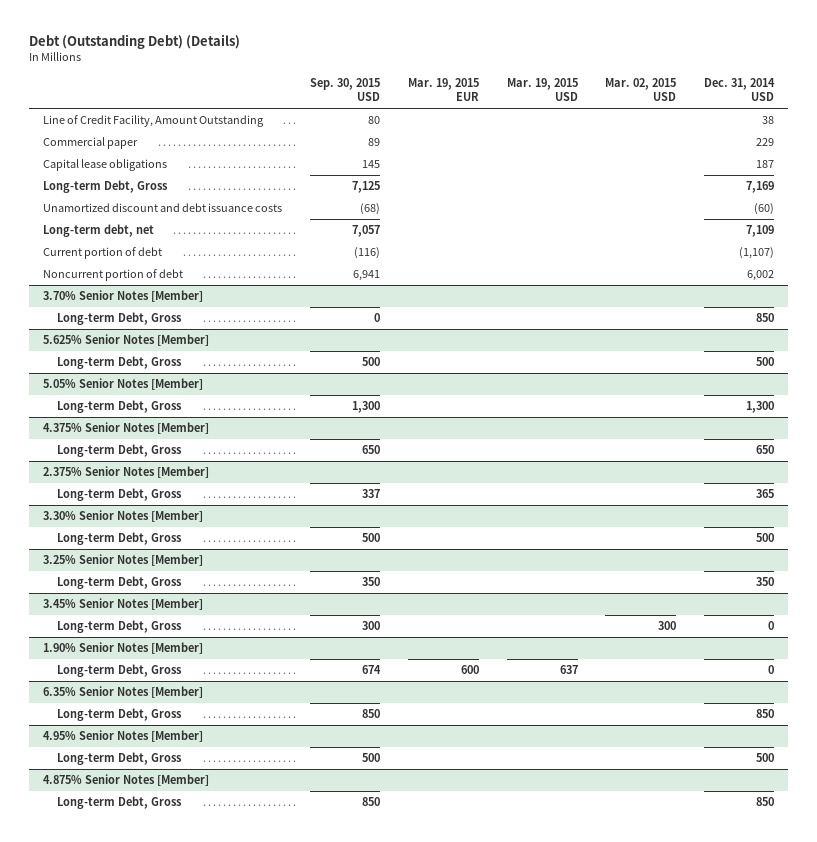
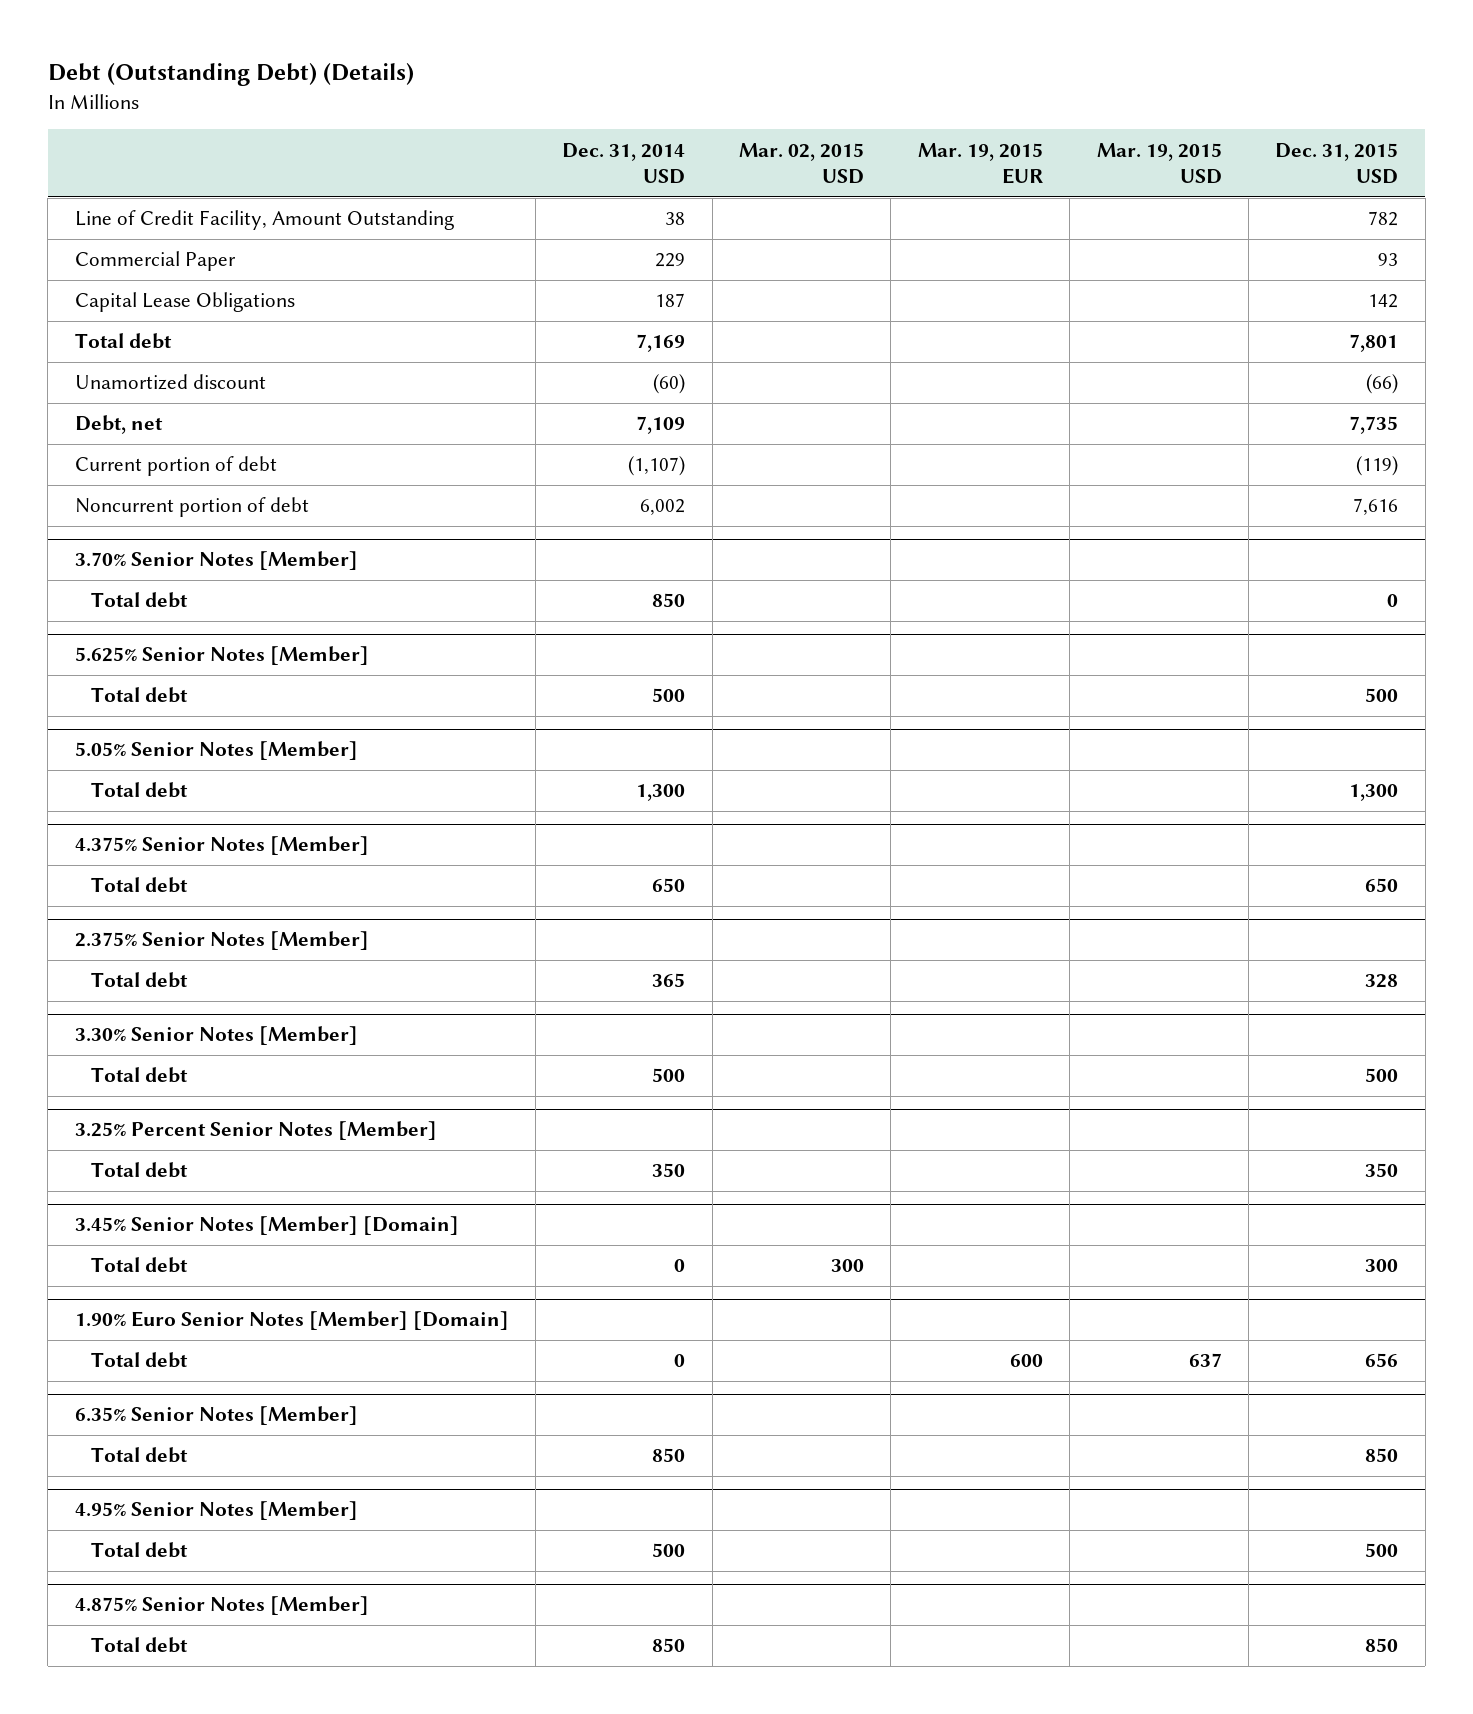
- | Sep. 30, 2015 USD | Mar. 19, 2015 EUR | Mar. 19, 2015 USD | Mar. 02, 2015 USD | Dec. 31, 2014 USD
+ | Dec. 31, 2014 USD | Mar. 02, 2015 USD | Mar. 19, 2015 EUR | Mar. 19, 2015 USD | Dec. 31, 2015 USD
- Commercial paper | 89 | | | | 229
- Capital lease obligations | 145 | | | | 187
- Long-term Debt, Gross | 7,125 | | | | 7,169
- Unamortized discount and debt issuance costs | (68) | | | | (60)
- Long-term debt, net | 7,057 | | | | 7,109
+ Commercial Paper | 229 | | | | 93
+ Capital Lease Obligations | 187 | | | | 142
+ Total debt | 7,169 | | | | 7,801
+ Unamortized discount | (60) | | | | (66)
+ Debt, net | 7,109 | | | | 7,735
@ 3.70% Senior Notes [Member]
- Long-term Debt, Gross | 0 | | | | 850
+ Total debt | 850 | | | | 0
@ 5.625% Senior Notes [Member]
- Long-term Debt, Gross | 500 | | | | 500
+ Total debt | 500 | | | | 500
@ 5.05% Senior Notes [Member]
- Long-term Debt, Gross | 1,300 | | | | 1,300
+ Total debt | 1,300 | | | | 1,300
@ 4.375% Senior Notes [Member]
- Long-term Debt, Gross | 650 | | | | 650
+ Total debt | 650 | | | | 650
@ 2.375% Senior Notes [Member]
- Long-term Debt, Gross | 337 | | | | 365
+ Total debt | 365 | | | | 328
@ 3.30% Senior Notes [Member]
- Long-term Debt, Gross | 500 | | | | 500
- 3.25% Senior Notes [Member]
- Long-term Debt, Gross | 350 | | | | 350
- 3.45% Senior Notes [Member]
- Long-term Debt, Gross | 300 | | | 300 | 0
- 1.90% Senior Notes [Member]
- Long-term Debt, Gross | 674 | 600 | 637 | | 0
@ 3.30% Senior Notes [Member]
+ Total debt | 500 | | | | 500
+ 3.25% Percent Senior Notes [Member]
+ Total debt | 350 | | | | 350
+ 3.45% Senior Notes [Member] [Domain]
+ Total debt | 0 | 300 | | | 300
+ 1.90% Euro Senior Notes [Member] [Domain]
+ Total debt | 0 | | 600 | 637 | 656
@ 6.35% Senior Notes [Member]
- Long-term Debt, Gross | 850 | | | | 850
+ Total debt | 850 | | | | 850
@ 4.95% Senior Notes [Member]
- Long-term Debt, Gross | 500 | | | | 500
+ Total debt | 500 | | | | 500
@ 4.875% Senior Notes [Member]
- Long-term Debt, Gross | 850 | | | | 850
+ Total debt | 850 | | | | 850

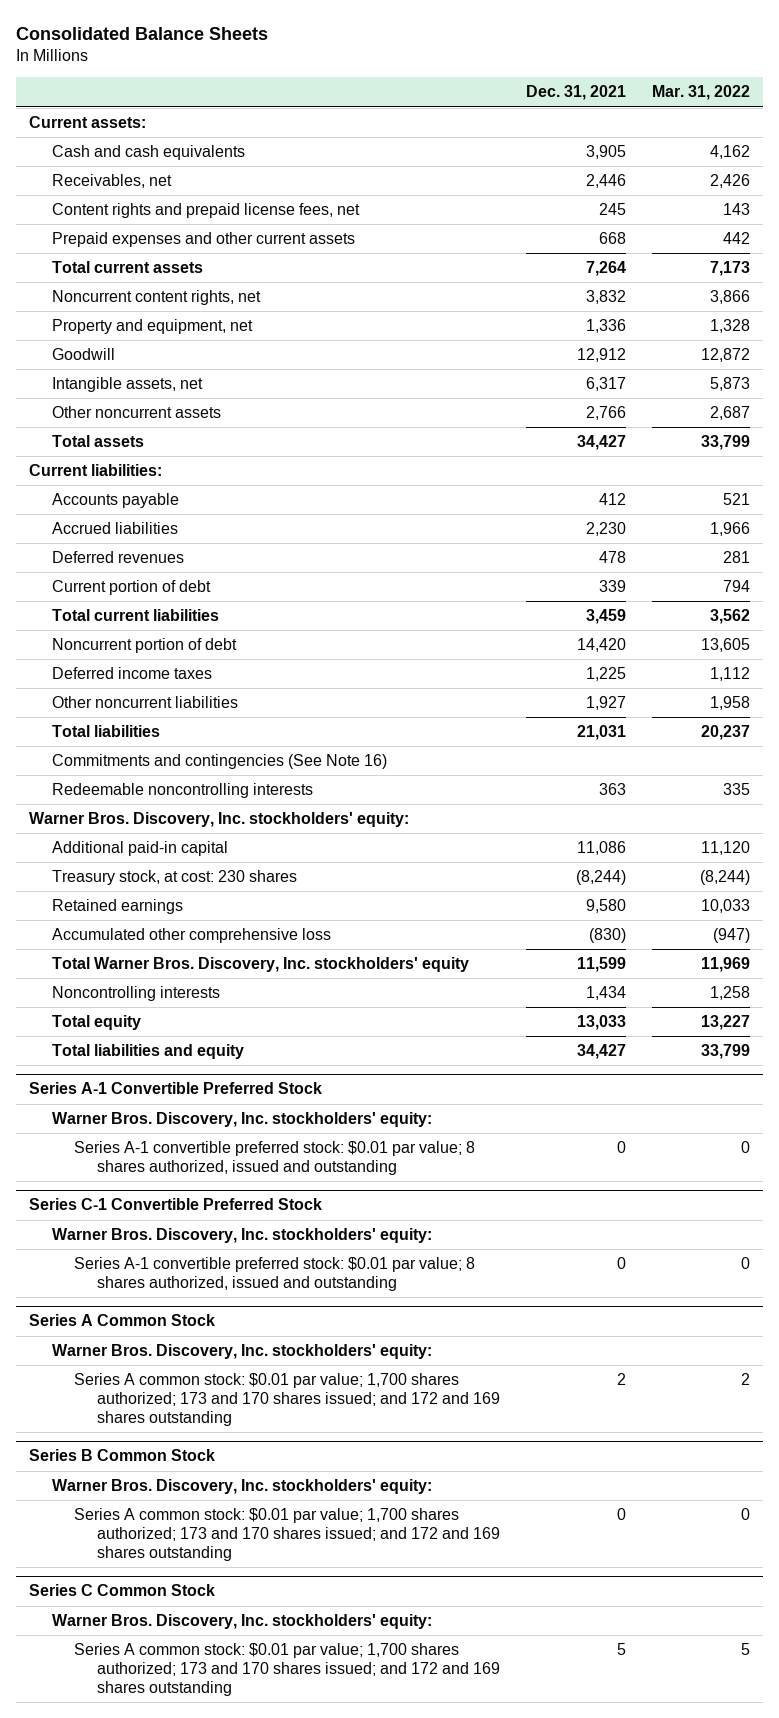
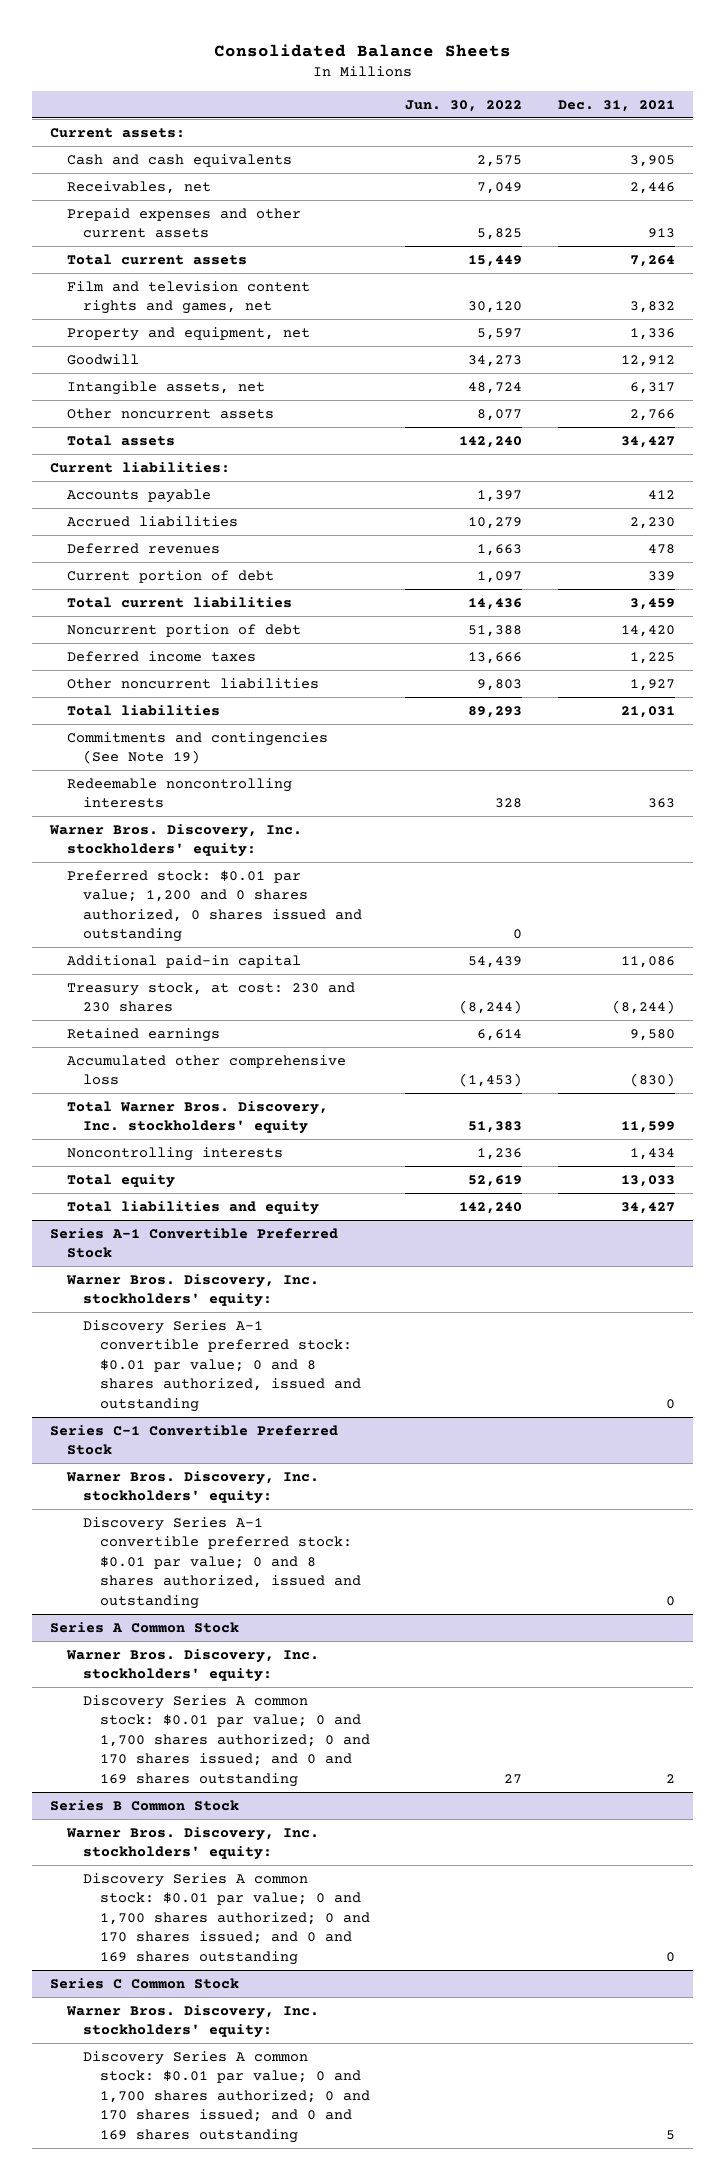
- | Dec. 31, 2021 | Mar. 31, 2022
+ | Jun. 30, 2022 | Dec. 31, 2021
- Content rights and prepaid license fees, net | 245 | 143
- Prepaid expenses and other current assets | 668 | 442
+ Prepaid expenses and other current assets | 5,825 | 913
- Noncurrent content rights, net | 3,832 | 3,866
+ Film and television content rights and games, net | 30,120 | 3,832
- Commitments and contingencies (See Note 16)
+ Commitments and contingencies (See Note 19)
+ Preferred stock: $0.01 par value; 1,200 and 0 shares authorized, 0 shares issued and outstanding | 0 |
- Treasury stock, at cost: 230 shares | (8,244) | (8,244)
+ Treasury stock, at cost: 230 and 230 shares | (8,244) | (8,244)
@ Series A-1 Convertible Preferred Stock
- Series A-1 convertible preferred stock: $0.01 par value; 8 shares authorized, issued and outstanding | 0 | 0
+ Discovery Series A-1 convertible preferred stock: $0.01 par value; 0 and 8 shares authorized, issued and outstanding | | 0
@ Series C-1 Convertible Preferred Stock
- Series A-1 convertible preferred stock: $0.01 par value; 8 shares authorized, issued and outstanding | 0 | 0
+ Discovery Series A-1 convertible preferred stock: $0.01 par value; 0 and 8 shares authorized, issued and outstanding | | 0
@ Series A Common Stock
- Series A common stock: $0.01 par value; 1,700 shares authorized; 173 and 170 shares issued; and 172 and 169 shares outstanding | 2 | 2
+ Discovery Series A common stock: $0.01 par value; 0 and 1,700 shares authorized; 0 and 170 shares issued; and 0 and 169 shares outstanding | 27 | 2
@ Series B Common Stock
- Series A common stock: $0.01 par value; 1,700 shares authorized; 173 and 170 shares issued; and 172 and 169 shares outstanding | 0 | 0
+ Discovery Series A common stock: $0.01 par value; 0 and 1,700 shares authorized; 0 and 170 shares issued; and 0 and 169 shares outstanding | | 0
@ Series C Common Stock
- Series A common stock: $0.01 par value; 1,700 shares authorized; 173 and 170 shares issued; and 172 and 169 shares outstanding | 5 | 5
+ Discovery Series A common stock: $0.01 par value; 0 and 1,700 shares authorized; 0 and 170 shares issued; and 0 and 169 shares outstanding | | 5

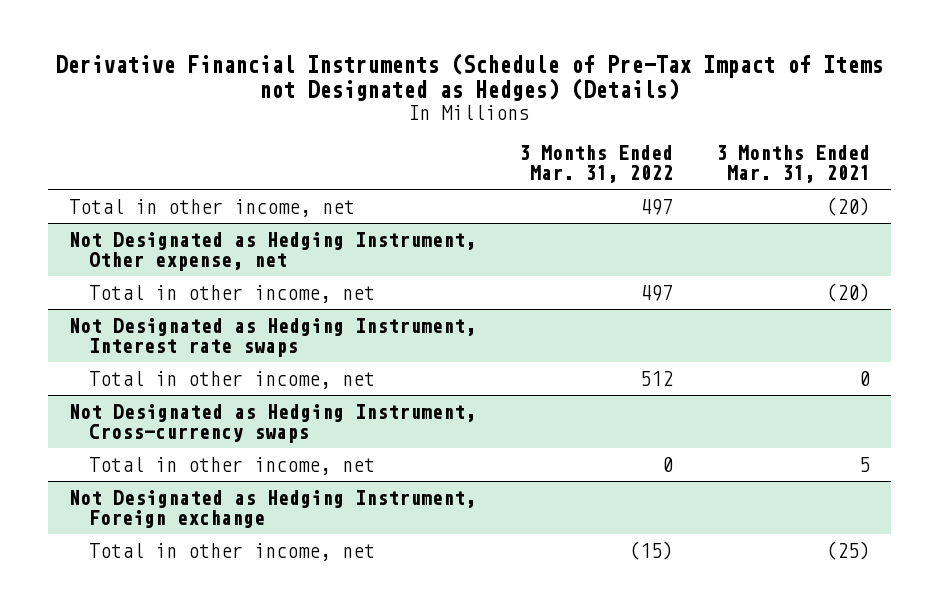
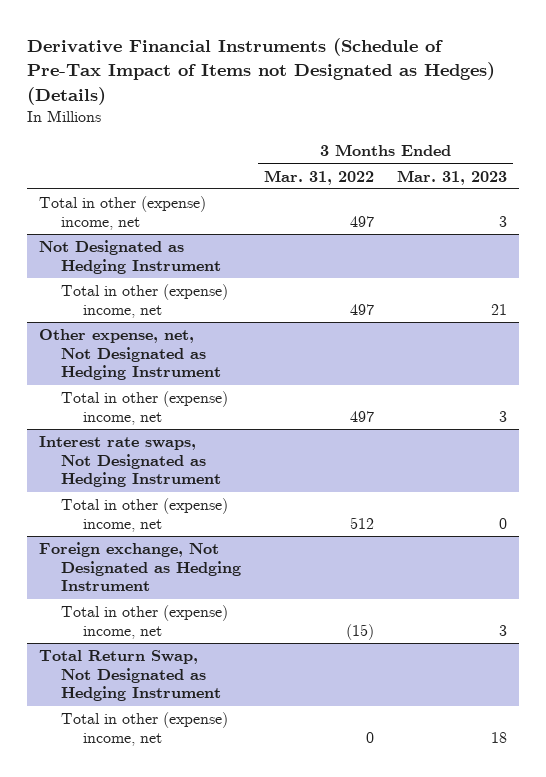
- | 3 Months Ended Mar. 31, 2022 | 3 Months Ended Mar. 31, 2021
+ | 3 Months Ended Mar. 31, 2022 | 3 Months Ended Mar. 31, 2023
- Total in other income, net | 497 | (20)
- Not Designated as Hedging Instrument, Other expense, net
- Total in other income, net | 497 | (20)
- Not Designated as Hedging Instrument, Interest rate swaps
- Total in other income, net | 512 | 0
- Not Designated as Hedging Instrument, Cross-currency swaps
- Total in other income, net | 0 | 5
- Not Designated as Hedging Instrument, Foreign exchange
- Total in other income, net | (15) | (25)
+ Total in other (expense) income, net | 497 | 3
+ Not Designated as Hedging Instrument
+ Total in other (expense) income, net | 497 | 21
+ Other expense, net, Not Designated as Hedging Instrument
+ Total in other (expense) income, net | 497 | 3
+ Interest rate swaps, Not Designated as Hedging Instrument
+ Total in other (expense) income, net | 512 | 0
+ Foreign exchange, Not Designated as Hedging Instrument
+ Total in other (expense) income, net | (15) | 3
+ Total Return Swap, Not Designated as Hedging Instrument
+ Total in other (expense) income, net | 0 | 18

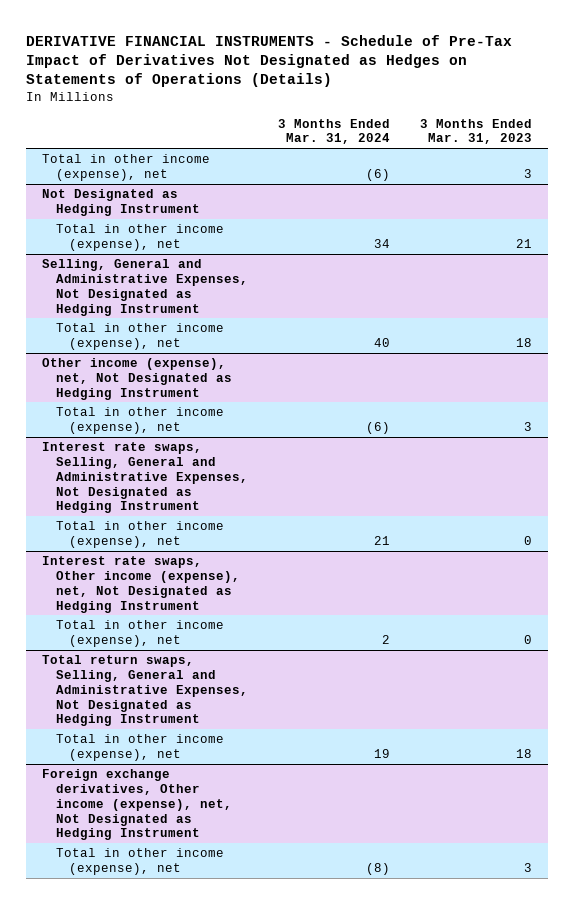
- Derivative Financial Instruments (Schedule of Pre-Tax Impact of Items not Designated as Hedges) (Details)
+ DERIVATIVE FINANCIAL INSTRUMENTS - Schedule of Pre-Tax Impact of Derivatives Not Designated as Hedges on Statements of Operations (Details)
- | 3 Months Ended Mar. 31, 2022 | 3 Months Ended Mar. 31, 2023
+ | 3 Months Ended Mar. 31, 2024 | 3 Months Ended Mar. 31, 2023
- Total in other (expense) income, net | 497 | 3
+ Total in other income (expense), net | (6) | 3
@ Not Designated as Hedging Instrument
- Total in other (expense) income, net | 497 | 21
- Other expense, net, Not Designated as Hedging Instrument
- Total in other (expense) income, net | 497 | 3
- Interest rate swaps, Not Designated as Hedging Instrument
- Total in other (expense) income, net | 512 | 0
- Foreign exchange, Not Designated as Hedging Instrument
- Total in other (expense) income, net | (15) | 3
- Total Return Swap, Not Designated as Hedging Instrument
- Total in other (expense) income, net | 0 | 18
@ Not Designated as Hedging Instrument
+ Total in other income (expense), net | 34 | 21
+ Selling, General and Administrative Expenses, Not Designated as Hedging Instrument
+ Total in other income (expense), net | 40 | 18
+ Other income (expense), net, Not Designated as Hedging Instrument
+ Total in other income (expense), net | (6) | 3
+ Interest rate swaps, Selling, General and Administrative Expenses, Not Designated as Hedging Instrument
+ Total in other income (expense), net | 21 | 0
+ Interest rate swaps, Other income (expense), net, Not Designated as Hedging Instrument
+ Total in other income (expense), net | 2 | 0
+ Total return swaps, Selling, General and Administrative Expenses, Not Designated as Hedging Instrument
+ Total in other income (expense), net | 19 | 18
+ Foreign exchange derivatives, Other income (expense), net, Not Designated as Hedging Instrument
+ Total in other income (expense), net | (8) | 3

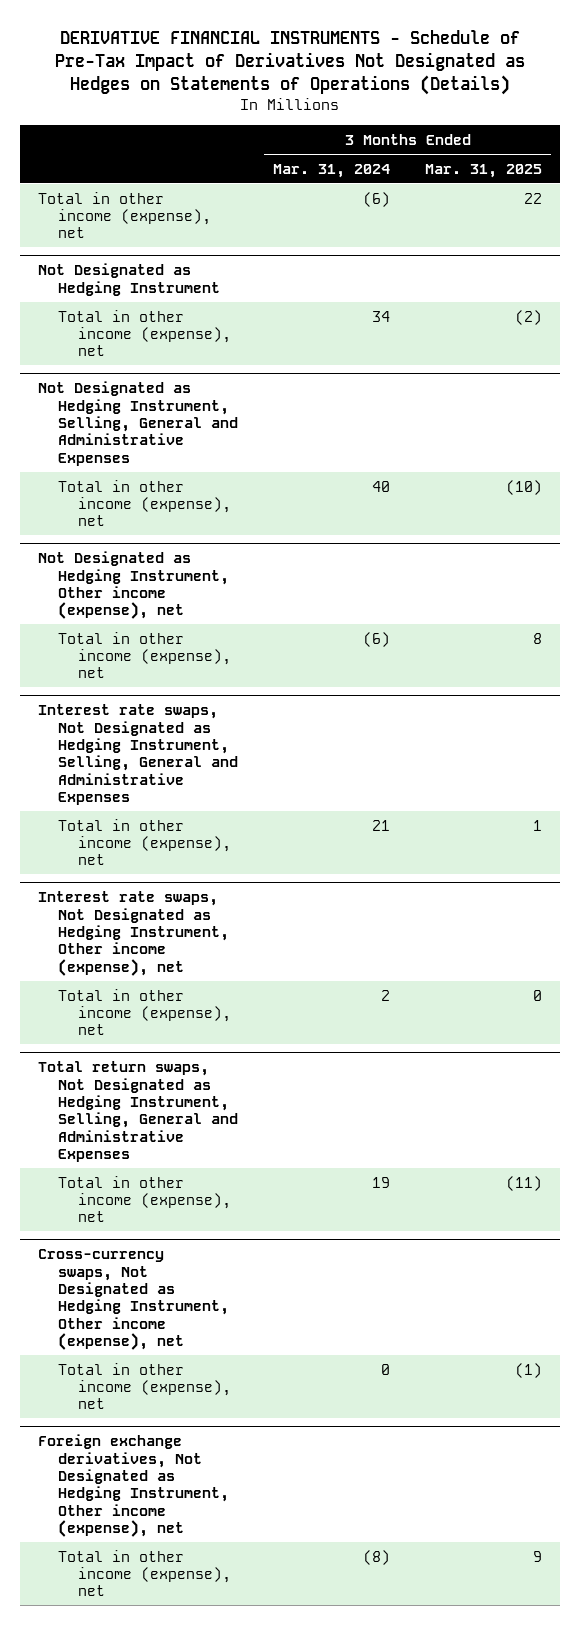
- | 3 Months Ended Mar. 31, 2024 | 3 Months Ended Mar. 31, 2023
+ | 3 Months Ended Mar. 31, 2024 | 3 Months Ended Mar. 31, 2025
- Selling, General and Administrative Expenses, Not Designated as Hedging Instrument
+ Not Designated as Hedging Instrument, Selling, General and Administrative Expenses
- Other income (expense), net, Not Designated as Hedging Instrument
+ Not Designated as Hedging Instrument, Other income (expense), net
- Interest rate swaps, Selling, General and Administrative Expenses, Not Designated as Hedging Instrument
+ Interest rate swaps, Not Designated as Hedging Instrument, Selling, General and Administrative Expenses
- Interest rate swaps, Other income (expense), net, Not Designated as Hedging Instrument
+ Interest rate swaps, Not Designated as Hedging Instrument, Other income (expense), net
- Total return swaps, Selling, General and Administrative Expenses, Not Designated as Hedging Instrument
+ Total return swaps, Not Designated as Hedging Instrument, Selling, General and Administrative Expenses
- Foreign exchange derivatives, Other income (expense), net, Not Designated as Hedging Instrument
+ Cross-currency swaps, Not Designated as Hedging Instrument, Other income (expense), net
+ Total in other income (expense), net | 0 | (1)
+ Foreign exchange derivatives, Not Designated as Hedging Instrument, Other income (expense), net

